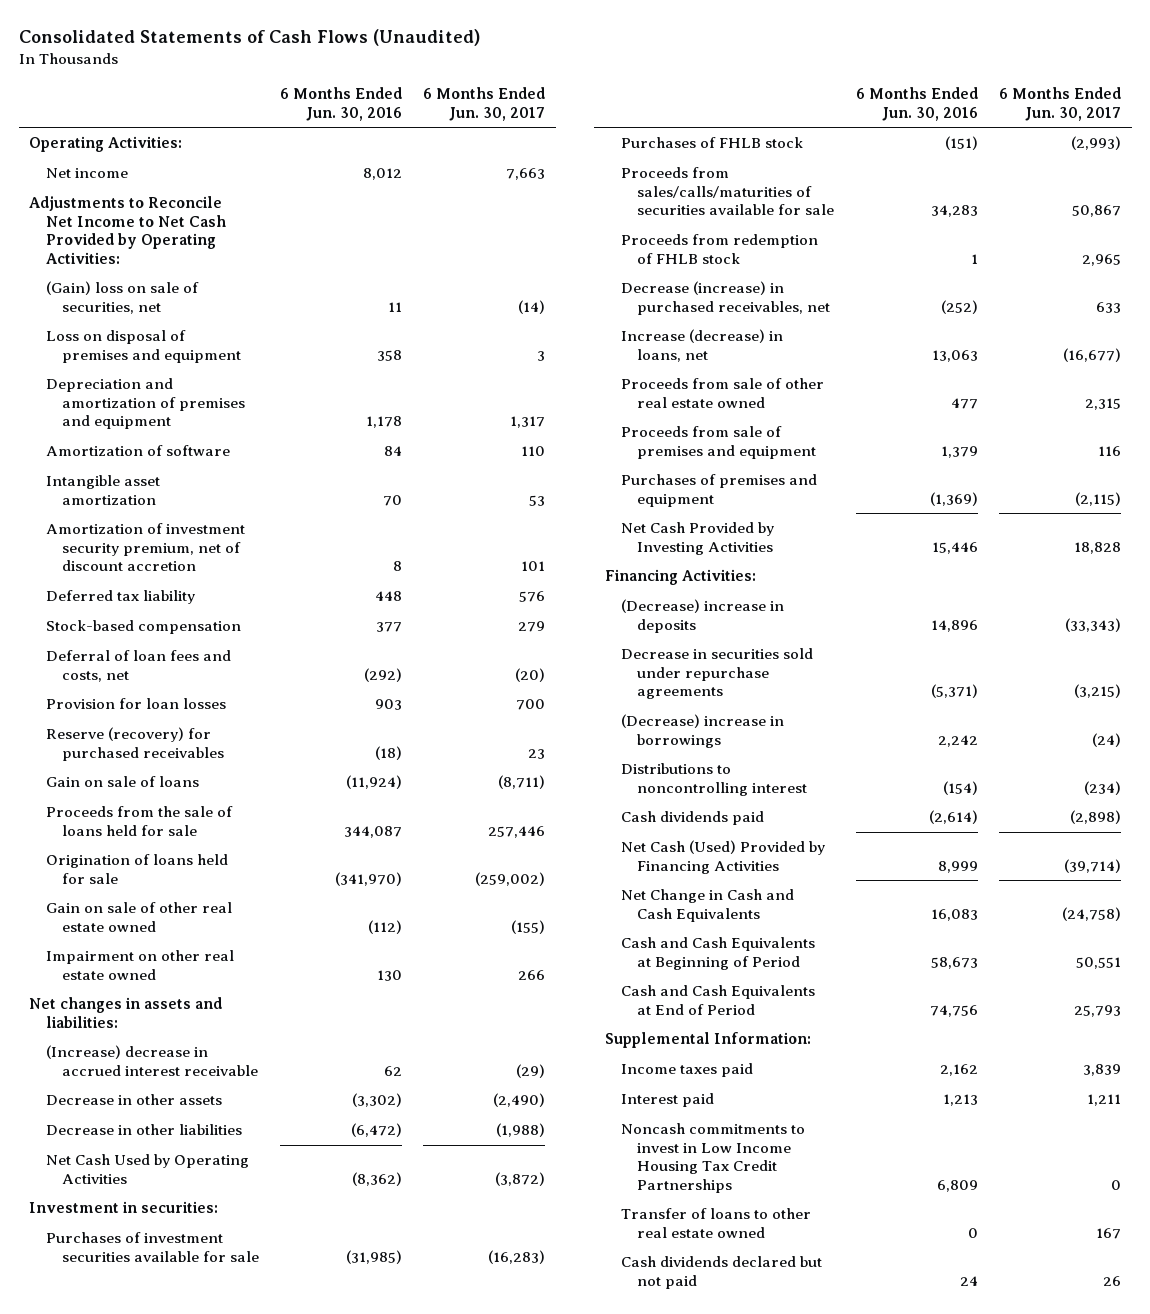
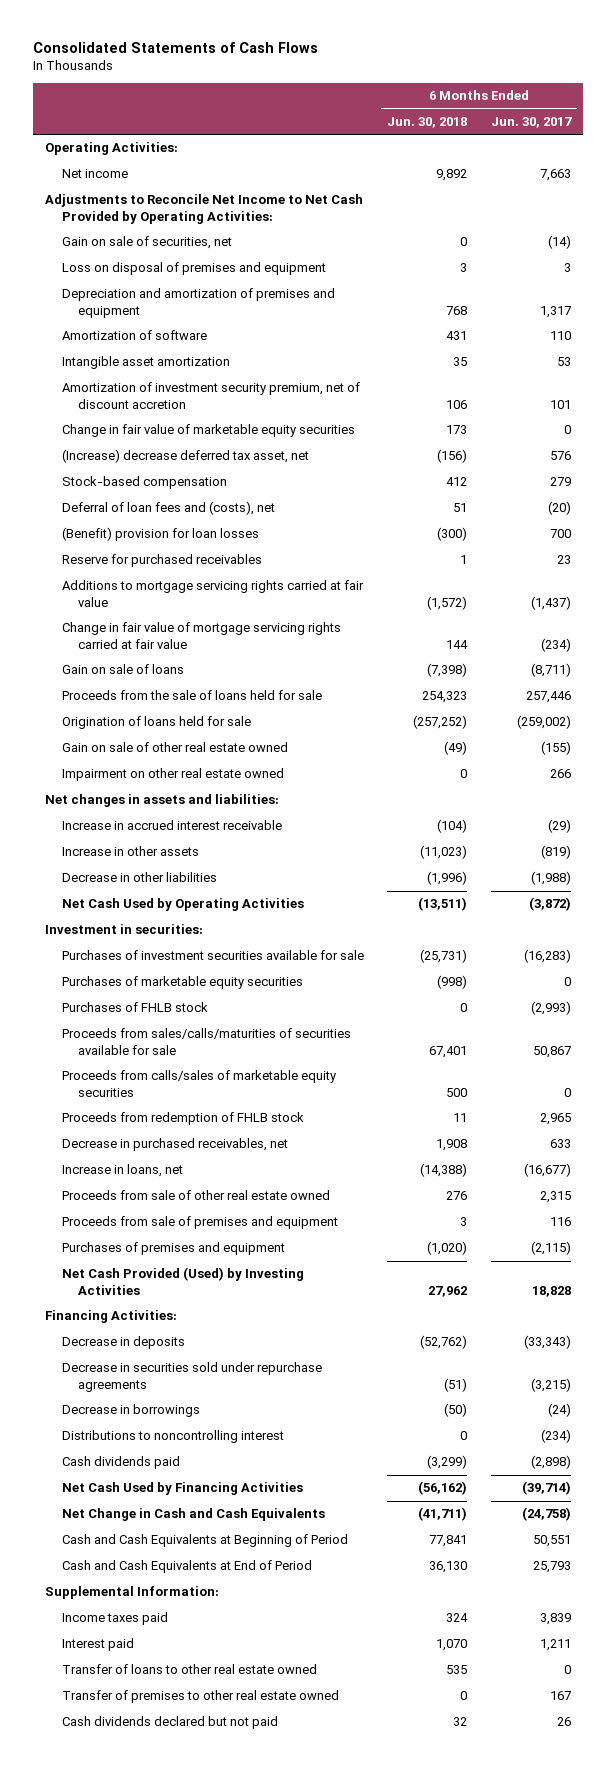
- Consolidated Statements of Cash Flows (Unaudited)
+ Consolidated Statements of Cash Flows
- | 6 Months Ended Jun. 30, 2016 | 6 Months Ended Jun. 30, 2017
+ | 6 Months Ended Jun. 30, 2018 | 6 Months Ended Jun. 30, 2017
- (Gain) loss on sale of securities, net | 11 | (14)
+ Gain on sale of securities, net | 0 | (14)
- Deferred tax liability | 448 | 576
+ Change in fair value of marketable equity securities | 173 | 0
+ (Increase) decrease deferred tax asset, net | (156) | 576
- Deferral of loan fees and costs, net | (292) | (20)
- Provision for loan losses | 903 | 700
- Reserve (recovery) for purchased receivables | (18) | 23
+ Deferral of loan fees and (costs), net | 51 | (20)
+ (Benefit) provision for loan losses | (300) | 700
+ Reserve for purchased receivables | 1 | 23
+ Additions to mortgage servicing rights carried at fair value | (1,572) | (1,437)
+ Change in fair value of mortgage servicing rights carried at fair value | 144 | (234)
- (Increase) decrease in accrued interest receivable | 62 | (29)
- Decrease in other assets | (3,302) | (2,490)
+ Increase in accrued interest receivable | (104) | (29)
+ Increase in other assets | (11,023) | (819)
+ Purchases of marketable equity securities | (998) | 0
+ Proceeds from calls/sales of marketable equity securities | 500 | 0
- Decrease (increase) in purchased receivables, net | (252) | 633
- Increase (decrease) in loans, net | 13,063 | (16,677)
+ Decrease in purchased receivables, net | 1,908 | 633
+ Increase in loans, net | (14,388) | (16,677)
- Net Cash Provided by Investing Activities | 15,446 | 18,828
+ Net Cash Provided (Used) by Investing Activities | 27,962 | 18,828
- (Decrease) increase in deposits | 14,896 | (33,343)
+ Decrease in deposits | (52,762) | (33,343)
- (Decrease) increase in borrowings | 2,242 | (24)
+ Decrease in borrowings | (50) | (24)
- Net Cash (Used) Provided by Financing Activities | 8,999 | (39,714)
+ Net Cash Used by Financing Activities | (56,162) | (39,714)
- Noncash commitments to invest in Low Income Housing Tax Credit Partnerships | 6,809 | 0
- Transfer of loans to other real estate owned | 0 | 167
+ Transfer of loans to other real estate owned | 535 | 0
+ Transfer of premises to other real estate owned | 0 | 167

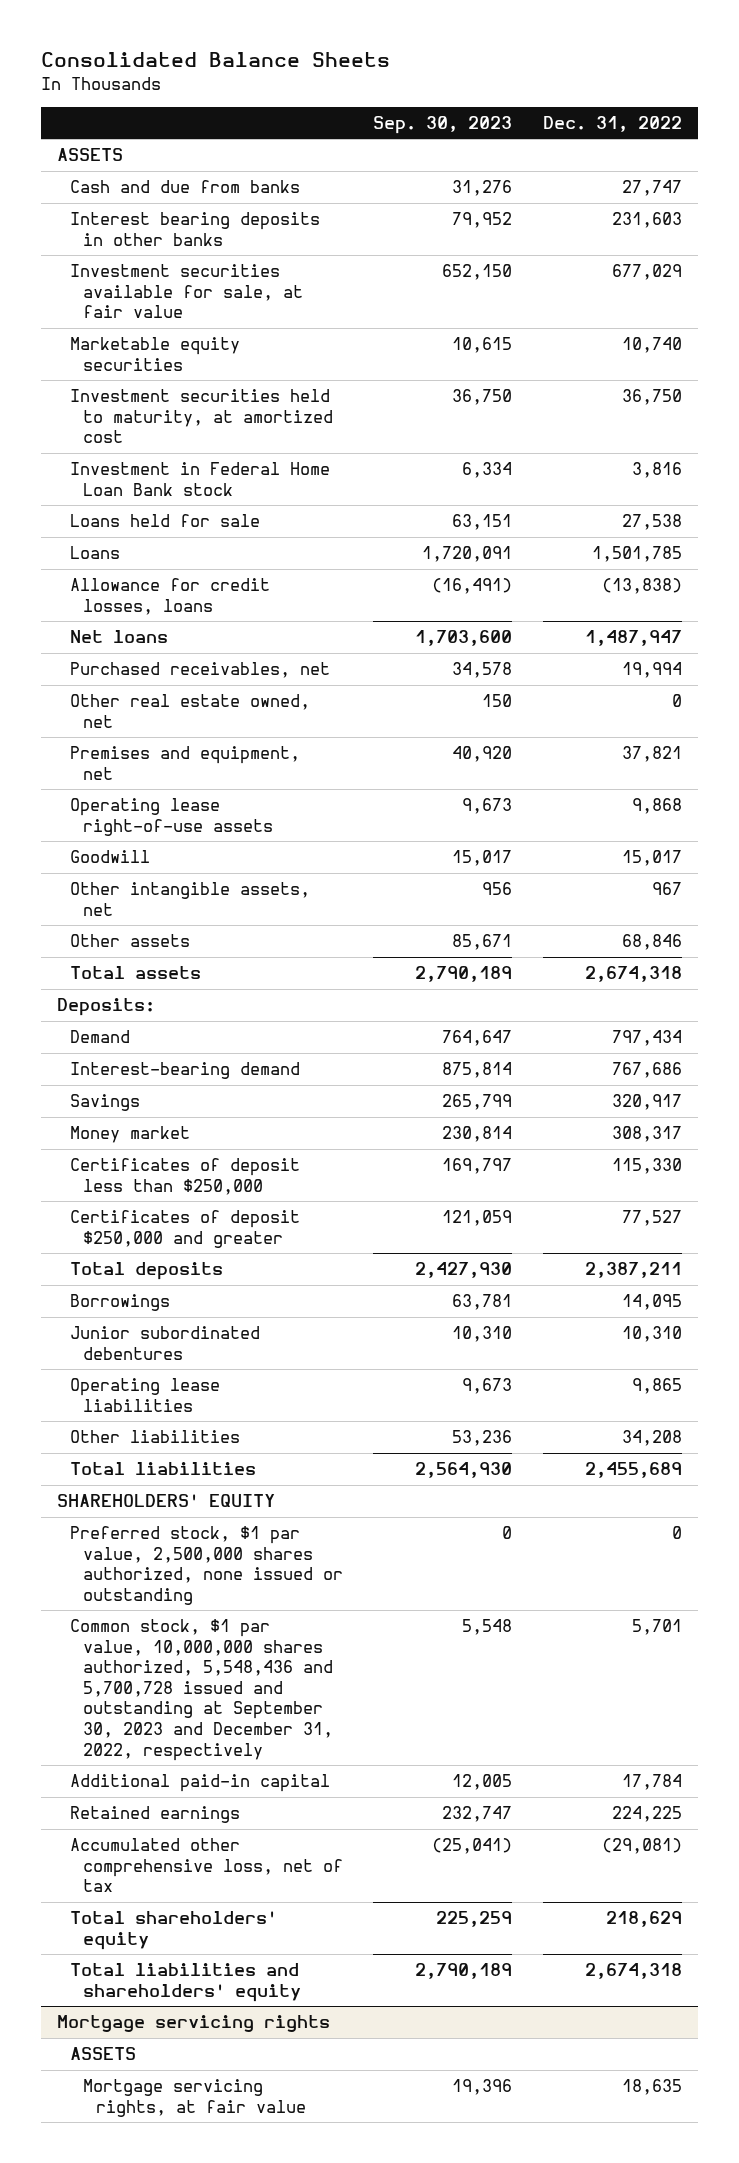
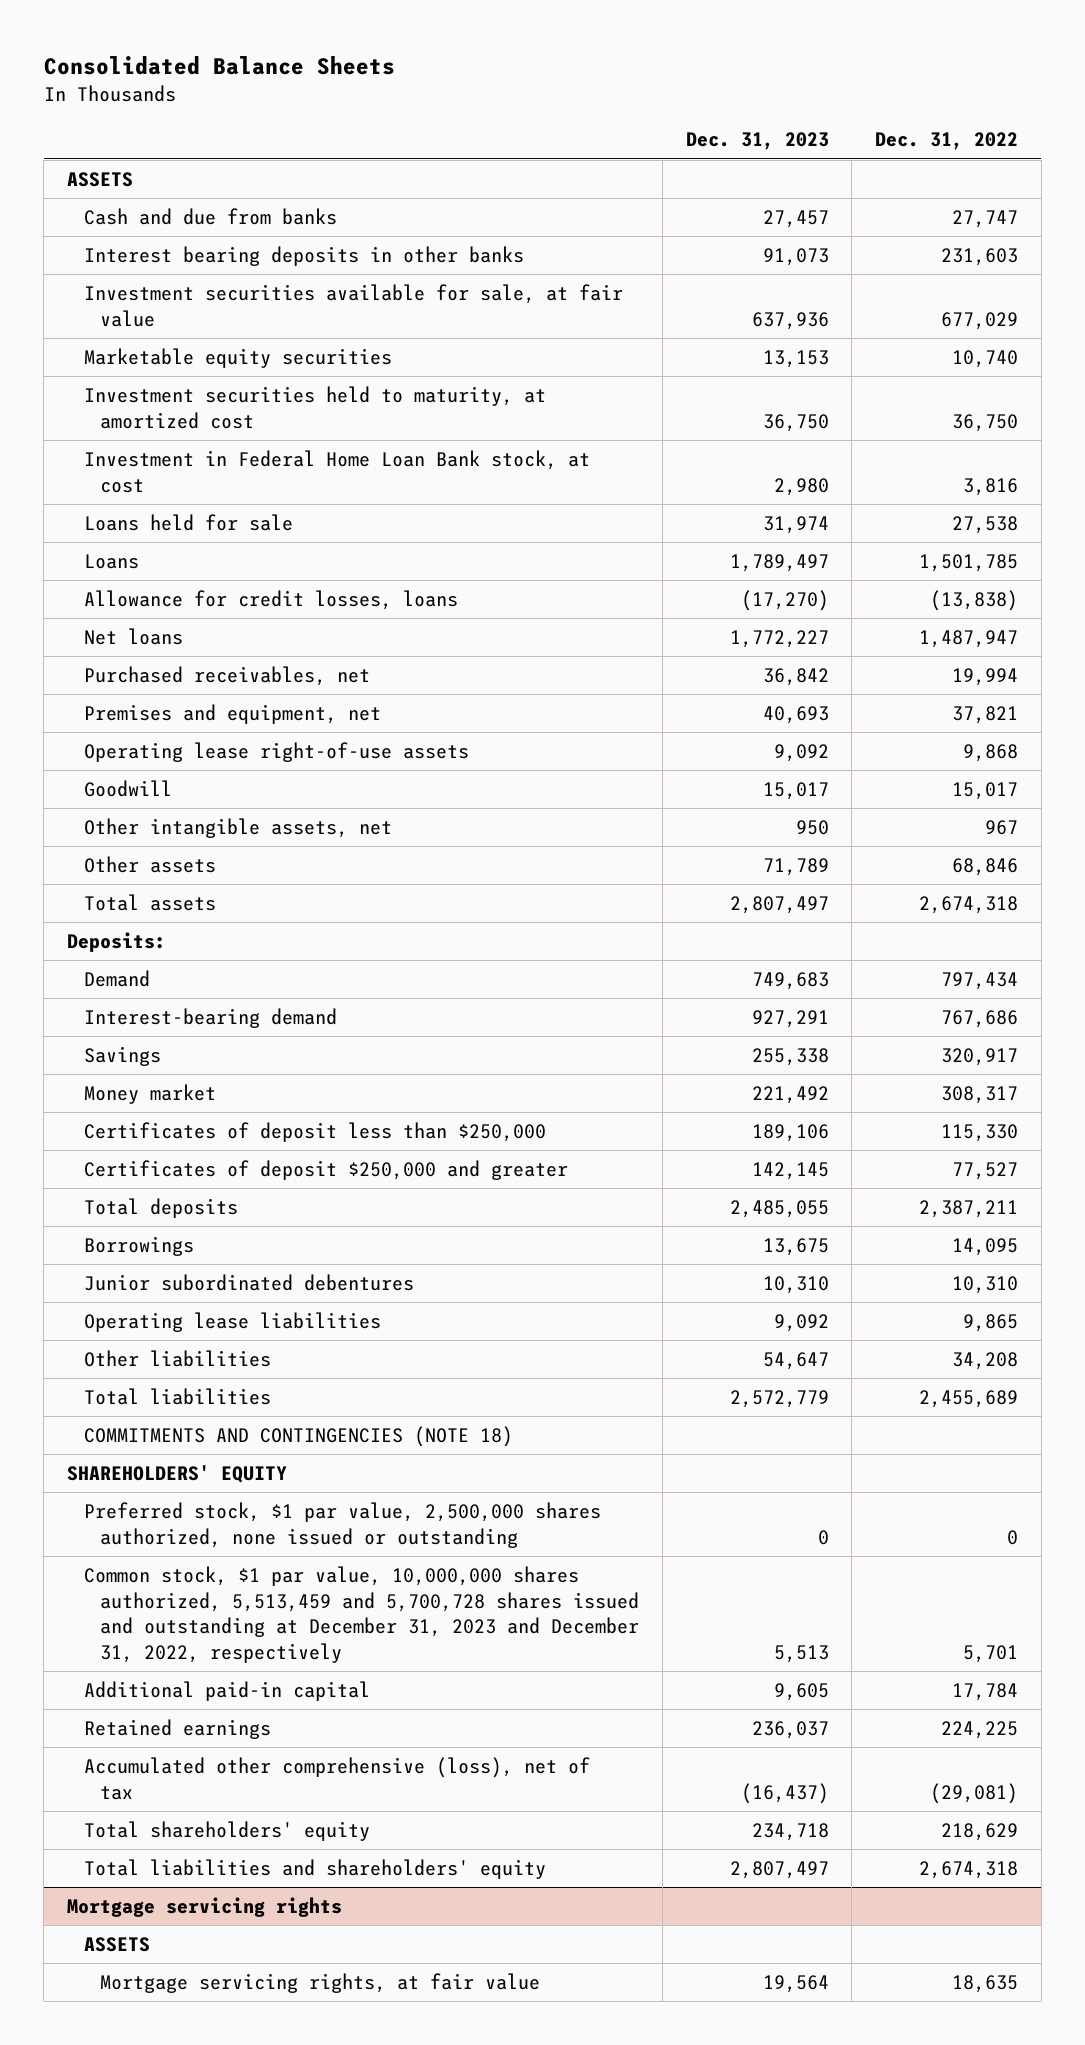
- | Sep. 30, 2023 | Dec. 31, 2022
+ | Dec. 31, 2023 | Dec. 31, 2022
- Investment in Federal Home Loan Bank stock | 6,334 | 3,816
+ Investment in Federal Home Loan Bank stock, at cost | 2,980 | 3,816
- Other real estate owned, net | 150 | 0
+ COMMITMENTS AND CONTINGENCIES (NOTE 18)
- Common stock, $1 par value, 10,000,000 shares authorized, 5,548,436 and 5,700,728 issued and outstanding at September 30, 2023 and December 31, 2022, respectively | 5,548 | 5,701
+ Common stock, $1 par value, 10,000,000 shares authorized, 5,513,459 and 5,700,728 shares issued and outstanding at December 31, 2023 and December 31, 2022, respectively | 5,513 | 5,701
- Accumulated other comprehensive loss, net of tax | (25,041) | (29,081)
+ Accumulated other comprehensive (loss), net of tax | (16,437) | (29,081)

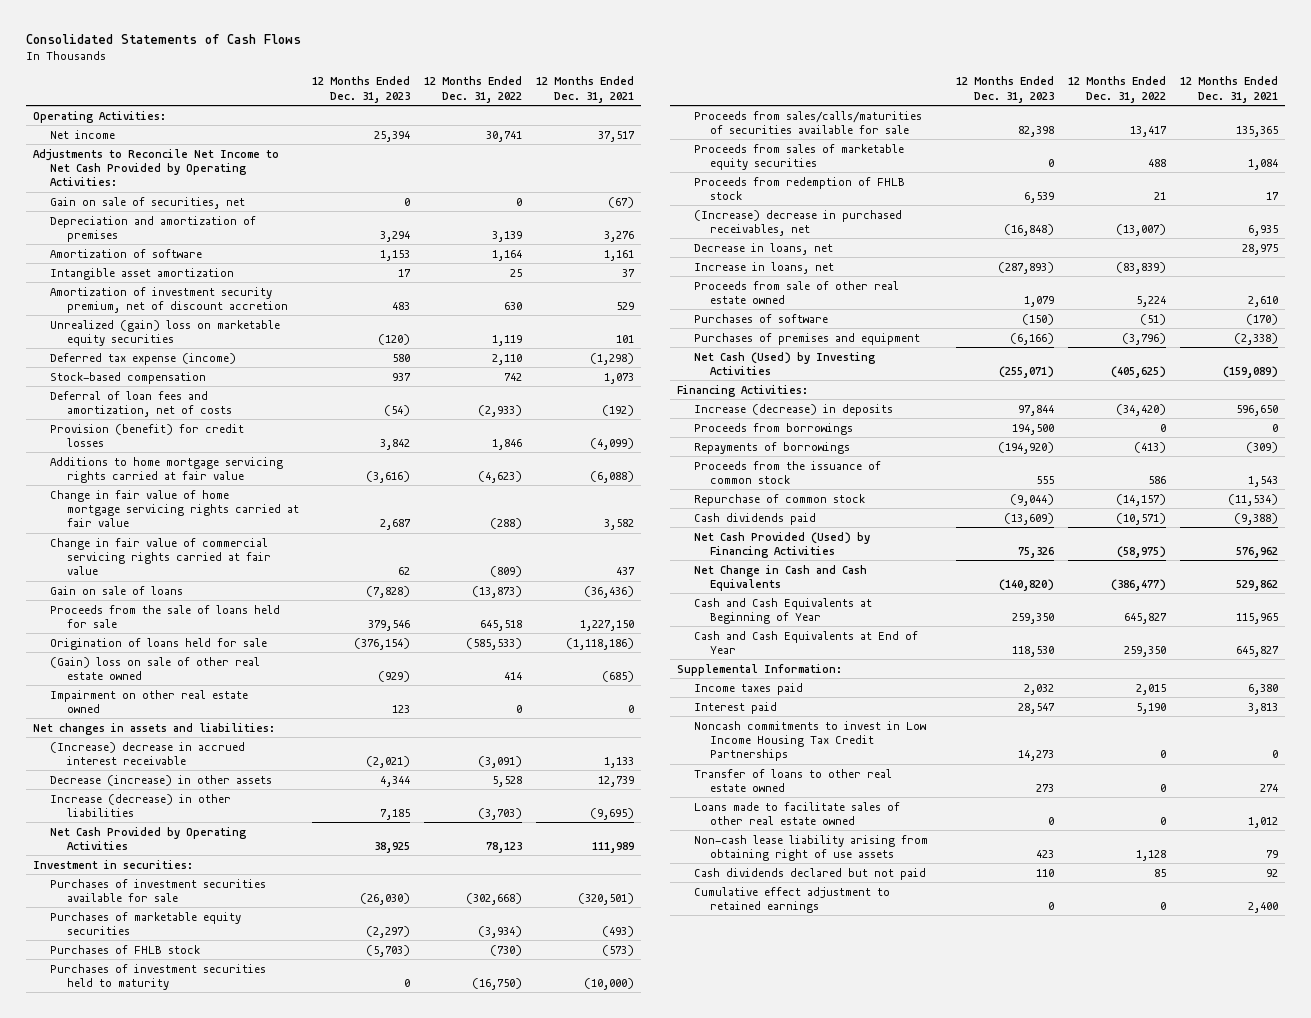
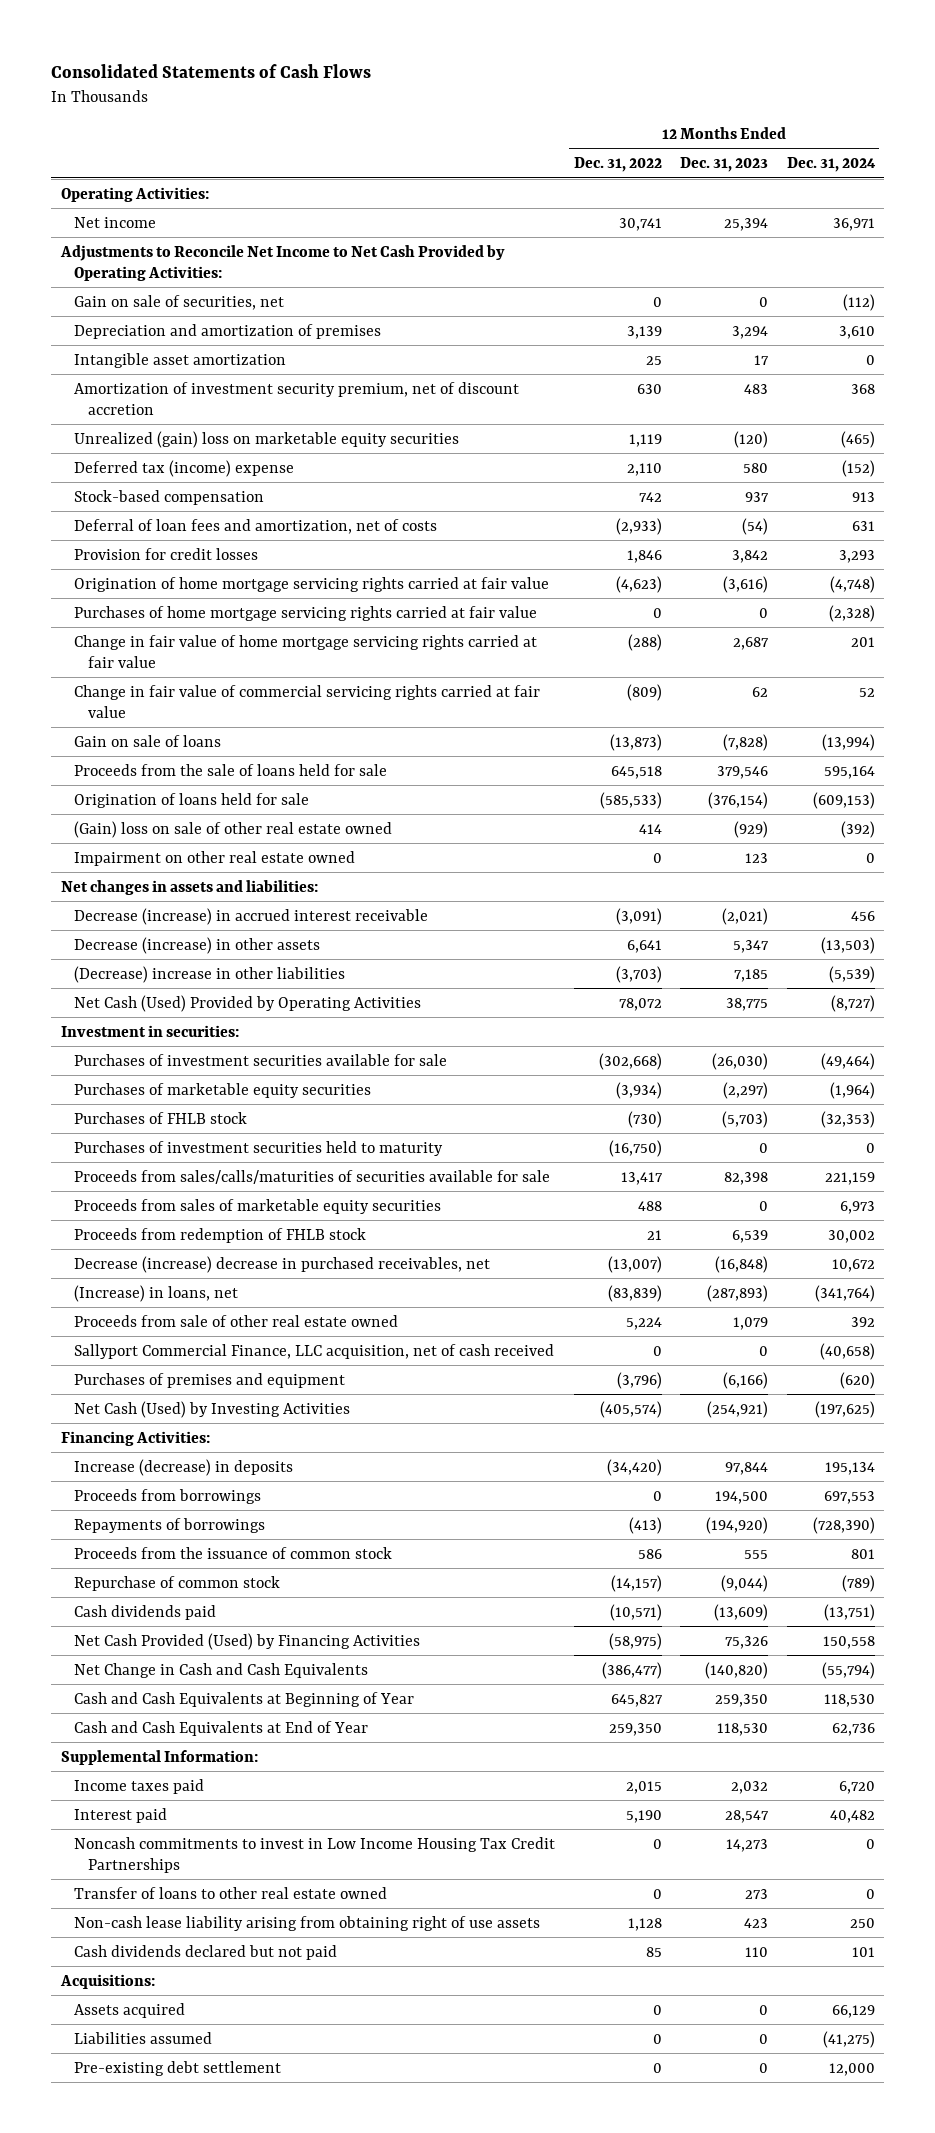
- | 12 Months Ended Dec. 31, 2023 | 12 Months Ended Dec. 31, 2022 | 12 Months Ended Dec. 31, 2021
+ | 12 Months Ended Dec. 31, 2022 | 12 Months Ended Dec. 31, 2023 | 12 Months Ended Dec. 31, 2024
- Amortization of software | 1,153 | 1,164 | 1,161
- Deferred tax expense (income) | 580 | 2,110 | (1,298)
+ Deferred tax (income) expense | 2,110 | 580 | (152)
- Provision (benefit) for credit losses | 3,842 | 1,846 | (4,099)
- Additions to home mortgage servicing rights carried at fair value | (3,616) | (4,623) | (6,088)
+ Provision for credit losses | 1,846 | 3,842 | 3,293
+ Origination of home mortgage servicing rights carried at fair value | (4,623) | (3,616) | (4,748)
+ Purchases of home mortgage servicing rights carried at fair value | 0 | 0 | (2,328)
- (Increase) decrease in accrued interest receivable | (2,021) | (3,091) | 1,133
- Decrease (increase) in other assets | 4,344 | 5,528 | 12,739
- Increase (decrease) in other liabilities | 7,185 | (3,703) | (9,695)
- Net Cash Provided by Operating Activities | 38,925 | 78,123 | 111,989
+ Decrease (increase) in accrued interest receivable | (3,091) | (2,021) | 456
+ Decrease (increase) in other assets | 6,641 | 5,347 | (13,503)
+ (Decrease) increase in other liabilities | (3,703) | 7,185 | (5,539)
+ Net Cash (Used) Provided by Operating Activities | 78,072 | 38,775 | (8,727)
- (Increase) decrease in purchased receivables, net | (16,848) | (13,007) | 6,935
- Decrease in loans, net | | | 28,975
- Increase in loans, net | (287,893) | (83,839) |
+ Decrease (increase) decrease in purchased receivables, net | (13,007) | (16,848) | 10,672
+ (Increase) in loans, net | (83,839) | (287,893) | (341,764)
- Purchases of software | (150) | (51) | (170)
+ Sallyport Commercial Finance, LLC acquisition, net of cash received | 0 | 0 | (40,658)
- Net Cash (Used) by Investing Activities | (255,071) | (405,625) | (159,089)
+ Net Cash (Used) by Investing Activities | (405,574) | (254,921) | (197,625)
- Loans made to facilitate sales of other real estate owned | 0 | 0 | 1,012
- Cumulative effect adjustment to retained earnings | 0 | 0 | 2,400
+ Acquisitions:
+ Assets acquired | 0 | 0 | 66,129
+ Liabilities assumed | 0 | 0 | (41,275)
+ Pre-existing debt settlement | 0 | 0 | 12,000

